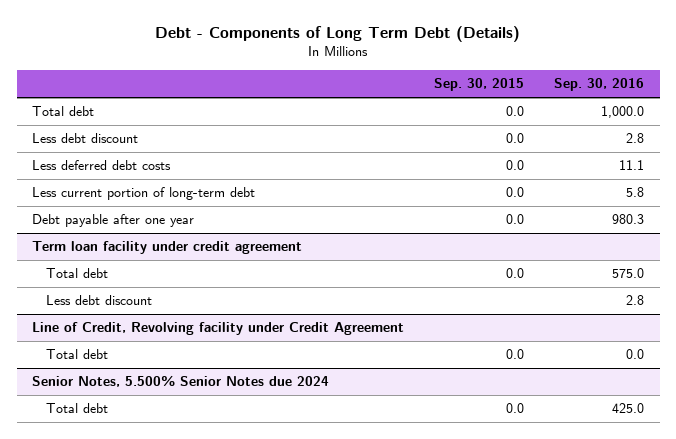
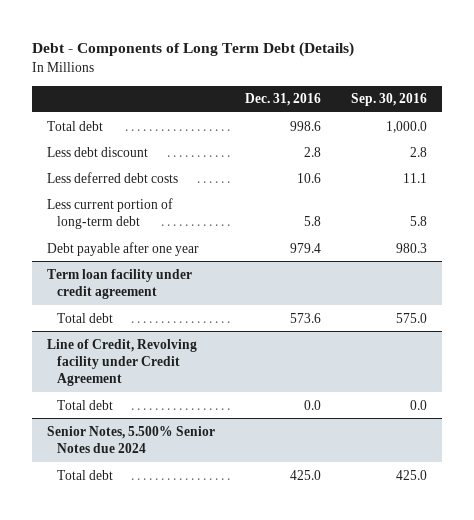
- | Sep. 30, 2015 | Sep. 30, 2016
+ | Dec. 31, 2016 | Sep. 30, 2016
@ Term loan facility under credit agreement
- Less debt discount | | 2.8

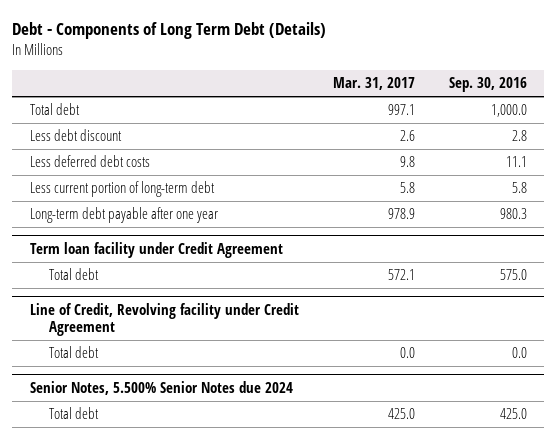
- | Dec. 31, 2016 | Sep. 30, 2016
+ | Mar. 31, 2017 | Sep. 30, 2016
- Debt payable after one year | 979.4 | 980.3
- Term loan facility under credit agreement
+ Long-term debt payable after one year | 978.9 | 980.3
+ Term loan facility under Credit Agreement

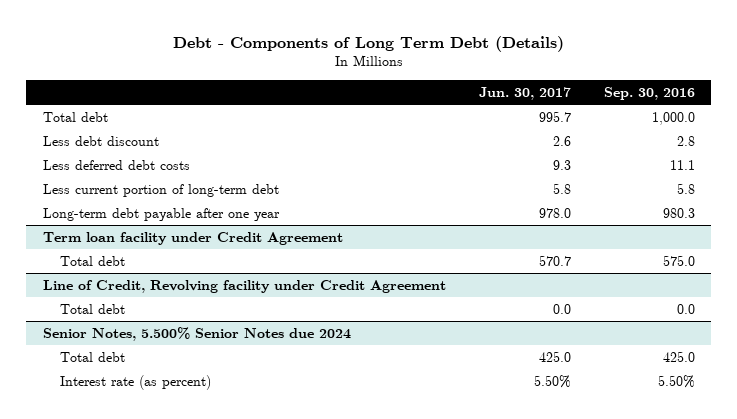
- | Mar. 31, 2017 | Sep. 30, 2016
+ | Jun. 30, 2017 | Sep. 30, 2016
@ Senior Notes, 5.500% Senior Notes due 2024
+ Interest rate (as percent) | 5.50% | 5.50%

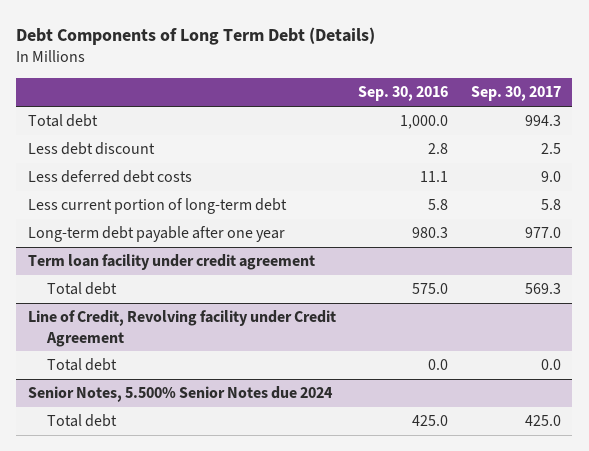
- Debt - Components of Long Term Debt (Details)
+ Debt Components of Long Term Debt (Details)
- | Jun. 30, 2017 | Sep. 30, 2016
+ | Sep. 30, 2016 | Sep. 30, 2017
- Term loan facility under Credit Agreement
+ Term loan facility under credit agreement
@ Senior Notes, 5.500% Senior Notes due 2024
- Interest rate (as percent) | 5.50% | 5.50%

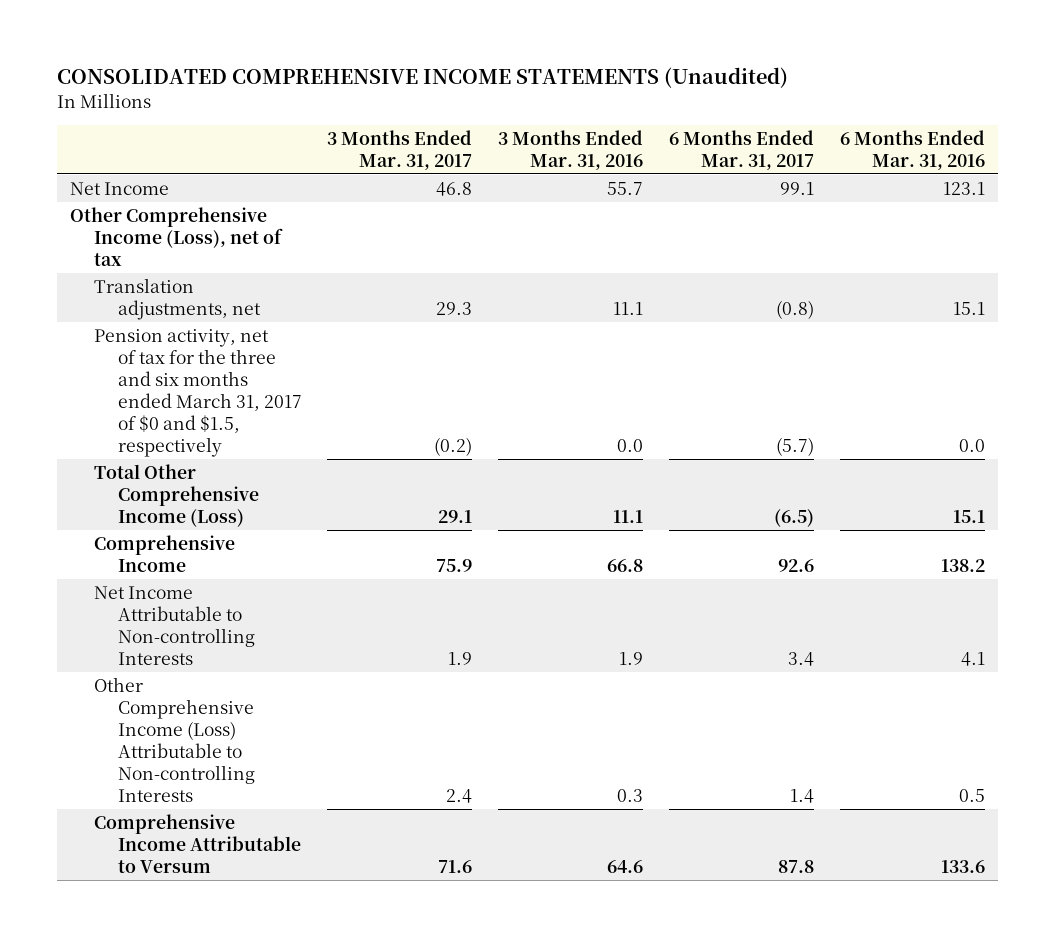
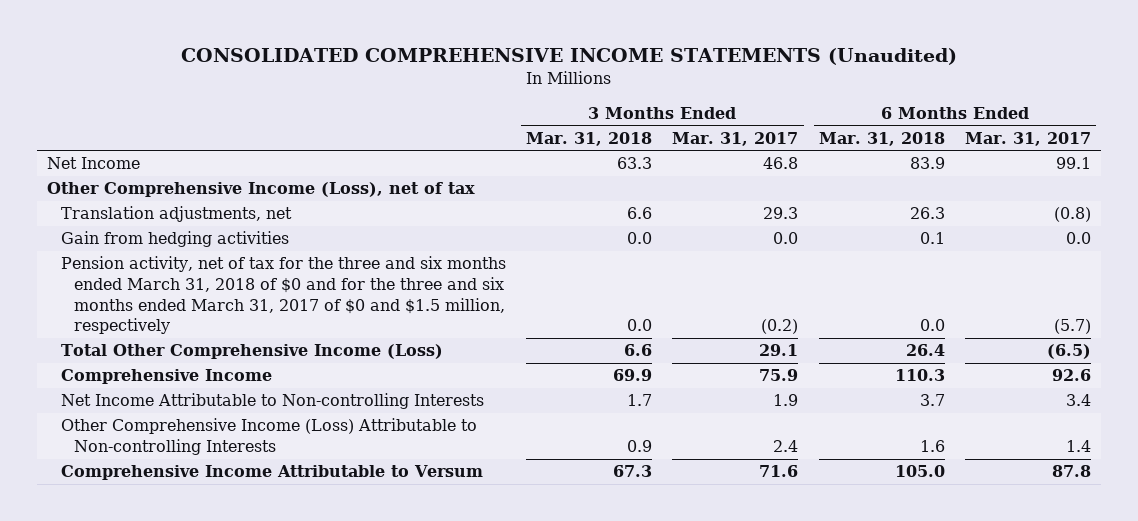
- | 3 Months Ended Mar. 31, 2017 | 3 Months Ended Mar. 31, 2016 | 6 Months Ended Mar. 31, 2017 | 6 Months Ended Mar. 31, 2016
+ | 3 Months Ended Mar. 31, 2018 | 3 Months Ended Mar. 31, 2017 | 6 Months Ended Mar. 31, 2018 | 6 Months Ended Mar. 31, 2017
- Pension activity, net of tax for the three and six months ended March 31, 2017 of $0 and $1.5, respectively | (0.2) | 0.0 | (5.7) | 0.0
+ Gain from hedging activities | 0.0 | 0.0 | 0.1 | 0.0
+ Pension activity, net of tax for the three and six months ended March 31, 2018 of $0 and for the three and six months ended March 31, 2017 of $0 and $1.5 million, respectively | 0.0 | (0.2) | 0.0 | (5.7)

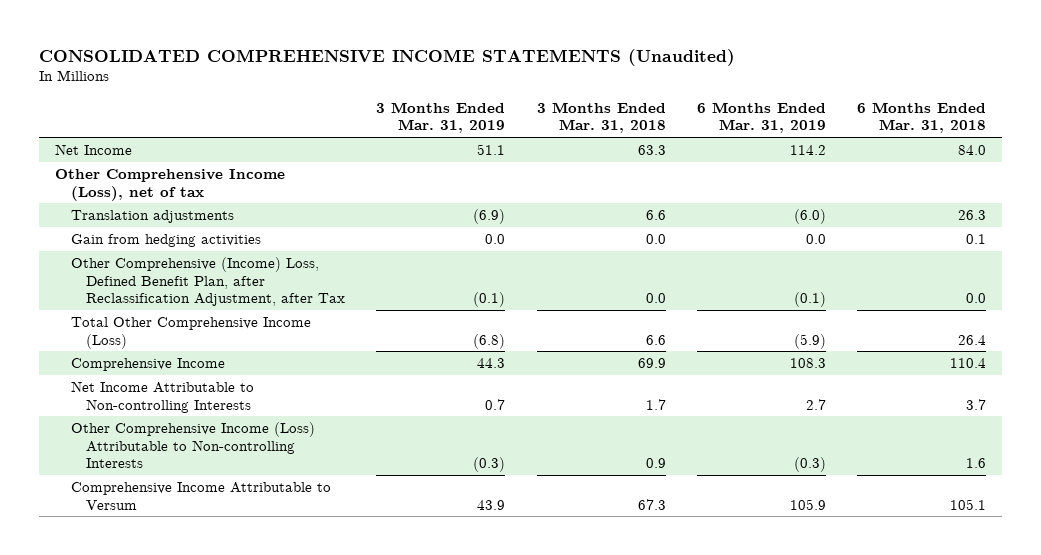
- | 3 Months Ended Mar. 31, 2018 | 3 Months Ended Mar. 31, 2017 | 6 Months Ended Mar. 31, 2018 | 6 Months Ended Mar. 31, 2017
+ | 3 Months Ended Mar. 31, 2019 | 3 Months Ended Mar. 31, 2018 | 6 Months Ended Mar. 31, 2019 | 6 Months Ended Mar. 31, 2018
- Net Income | 63.3 | 46.8 | 83.9 | 99.1
+ Net Income | 51.1 | 63.3 | 114.2 | 84.0
- Translation adjustments, net | 6.6 | 29.3 | 26.3 | (0.8)
+ Translation adjustments | (6.9) | 6.6 | (6.0) | 26.3
- Pension activity, net of tax for the three and six months ended March 31, 2018 of $0 and for the three and six months ended March 31, 2017 of $0 and $1.5 million, respectively | 0.0 | (0.2) | 0.0 | (5.7)
+ Other Comprehensive (Income) Loss, Defined Benefit Plan, after Reclassification Adjustment, after Tax | (0.1) | 0.0 | (0.1) | 0.0
- Comprehensive Income | 69.9 | 75.9 | 110.3 | 92.6
+ Comprehensive Income | 44.3 | 69.9 | 108.3 | 110.4
- Comprehensive Income Attributable to Versum | 67.3 | 71.6 | 105.0 | 87.8
+ Comprehensive Income Attributable to Versum | 43.9 | 67.3 | 105.9 | 105.1

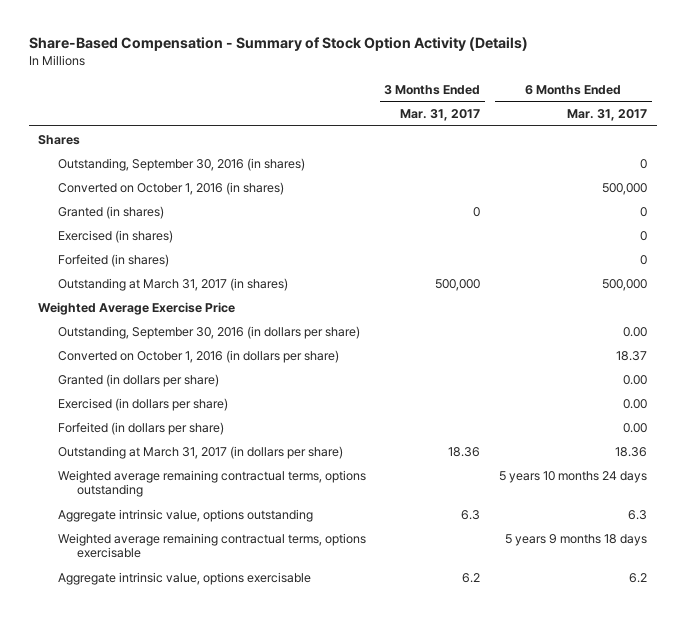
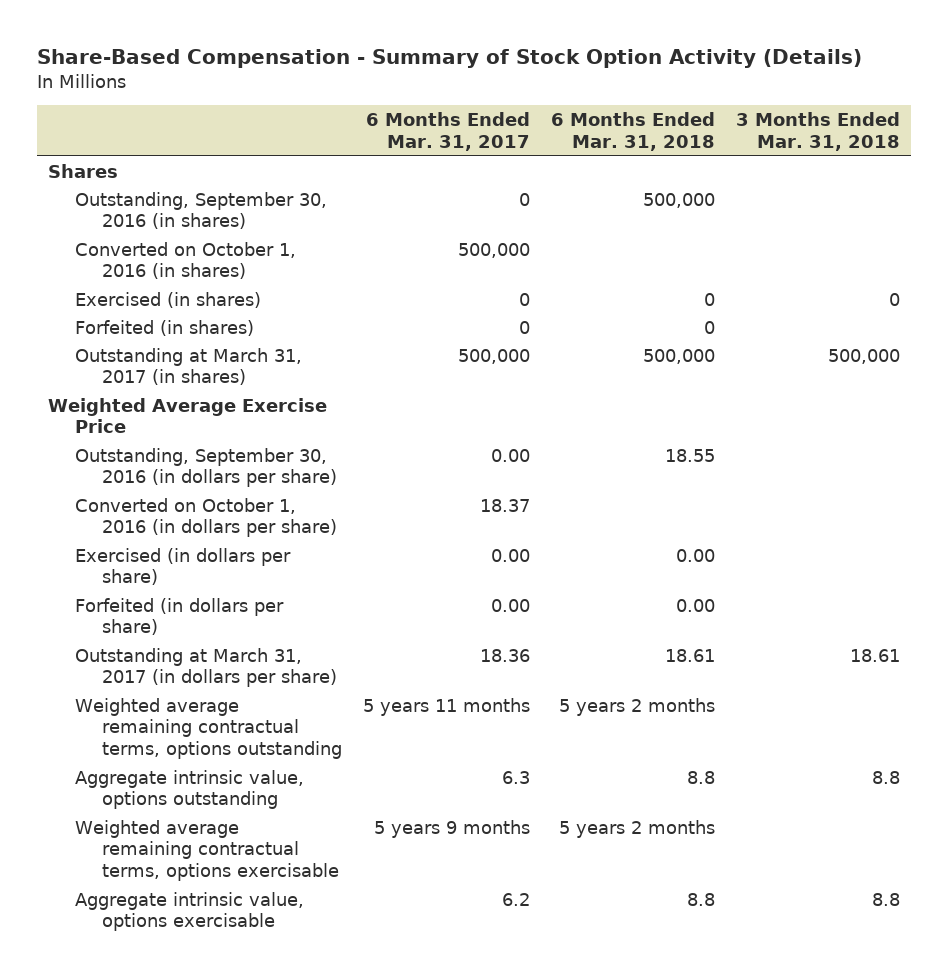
- | 3 Months Ended Mar. 31, 2017 | 6 Months Ended Mar. 31, 2017
+ | 6 Months Ended Mar. 31, 2017 | 6 Months Ended Mar. 31, 2018 | 3 Months Ended Mar. 31, 2018
- Granted (in shares) | 0 | 0
- Granted (in dollars per share) | | 0.00
- Weighted average remaining contractual terms, options outstanding | | 5 years 10 months 24 days
+ Weighted average remaining contractual terms, options outstanding | 5 years 11 months | 5 years 2 months |
- Weighted average remaining contractual terms, options exercisable | | 5 years 9 months 18 days
+ Weighted average remaining contractual terms, options exercisable | 5 years 9 months | 5 years 2 months |

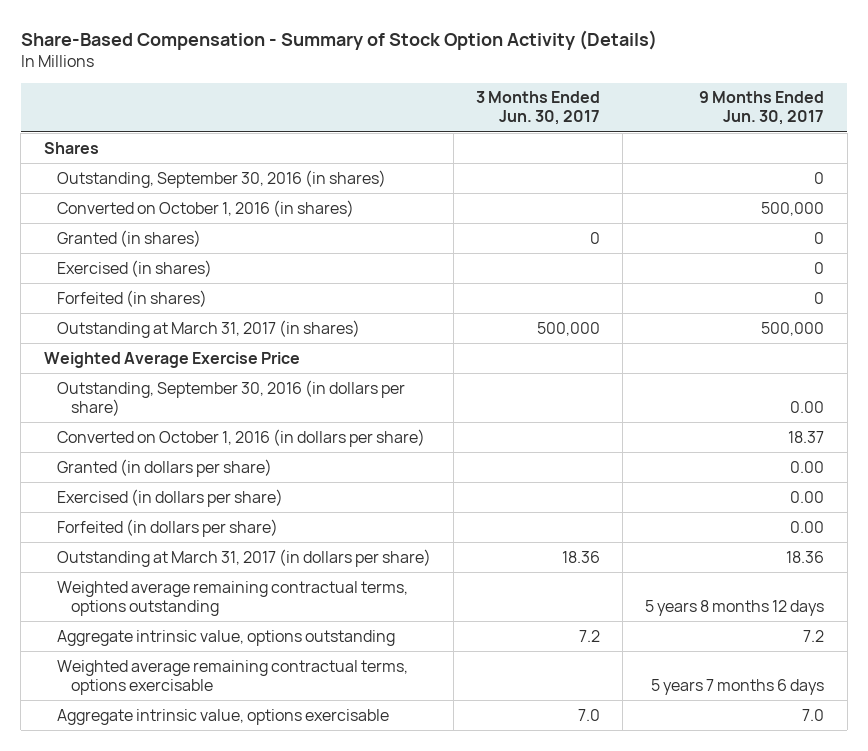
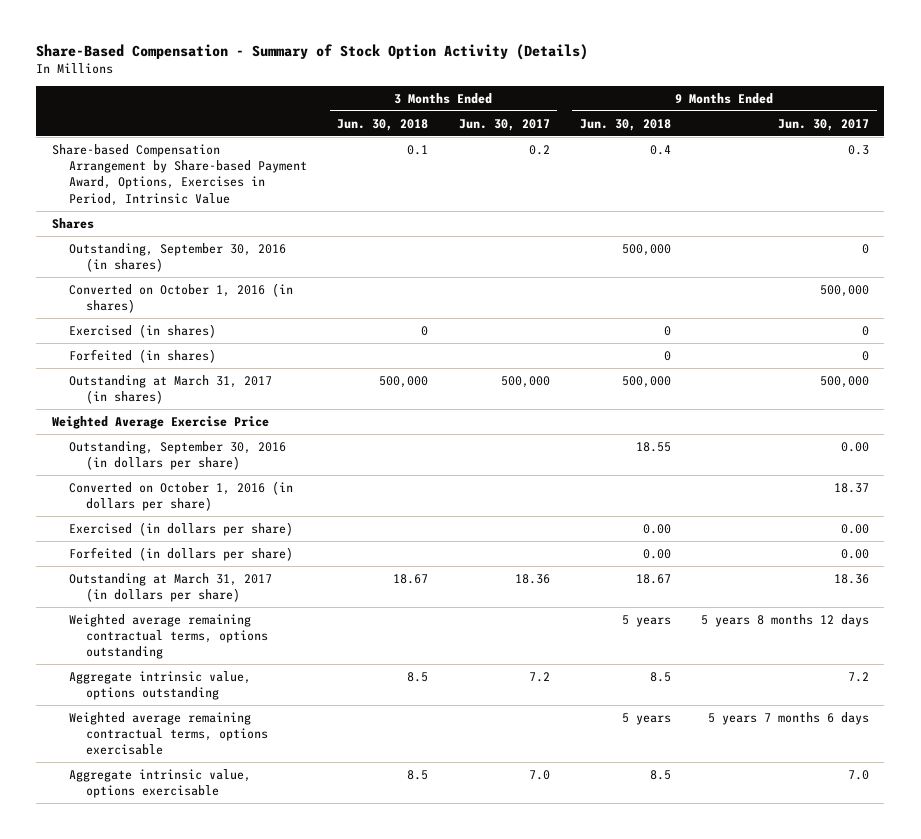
- | 3 Months Ended Jun. 30, 2017 | 9 Months Ended Jun. 30, 2017
+ | 3 Months Ended Jun. 30, 2018 | 3 Months Ended Jun. 30, 2017 | 9 Months Ended Jun. 30, 2018 | 9 Months Ended Jun. 30, 2017
+ Share-based Compensation Arrangement by Share-based Payment Award, Options, Exercises in Period, Intrinsic Value | 0.1 | 0.2 | 0.4 | 0.3
- Granted (in shares) | 0 | 0
- Granted (in dollars per share) | | 0.00

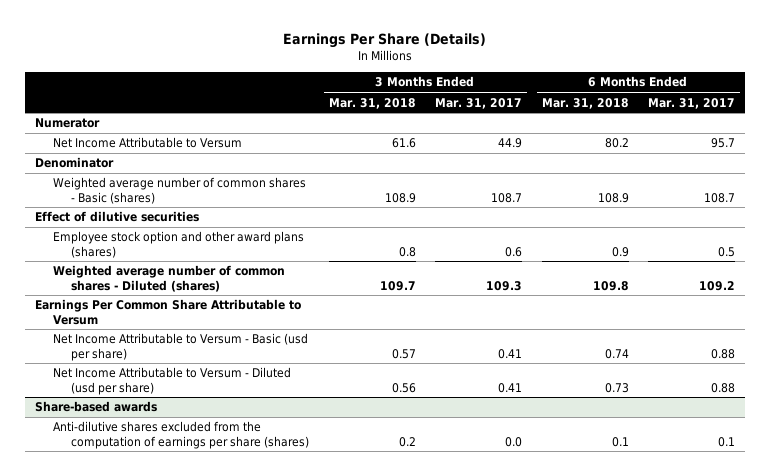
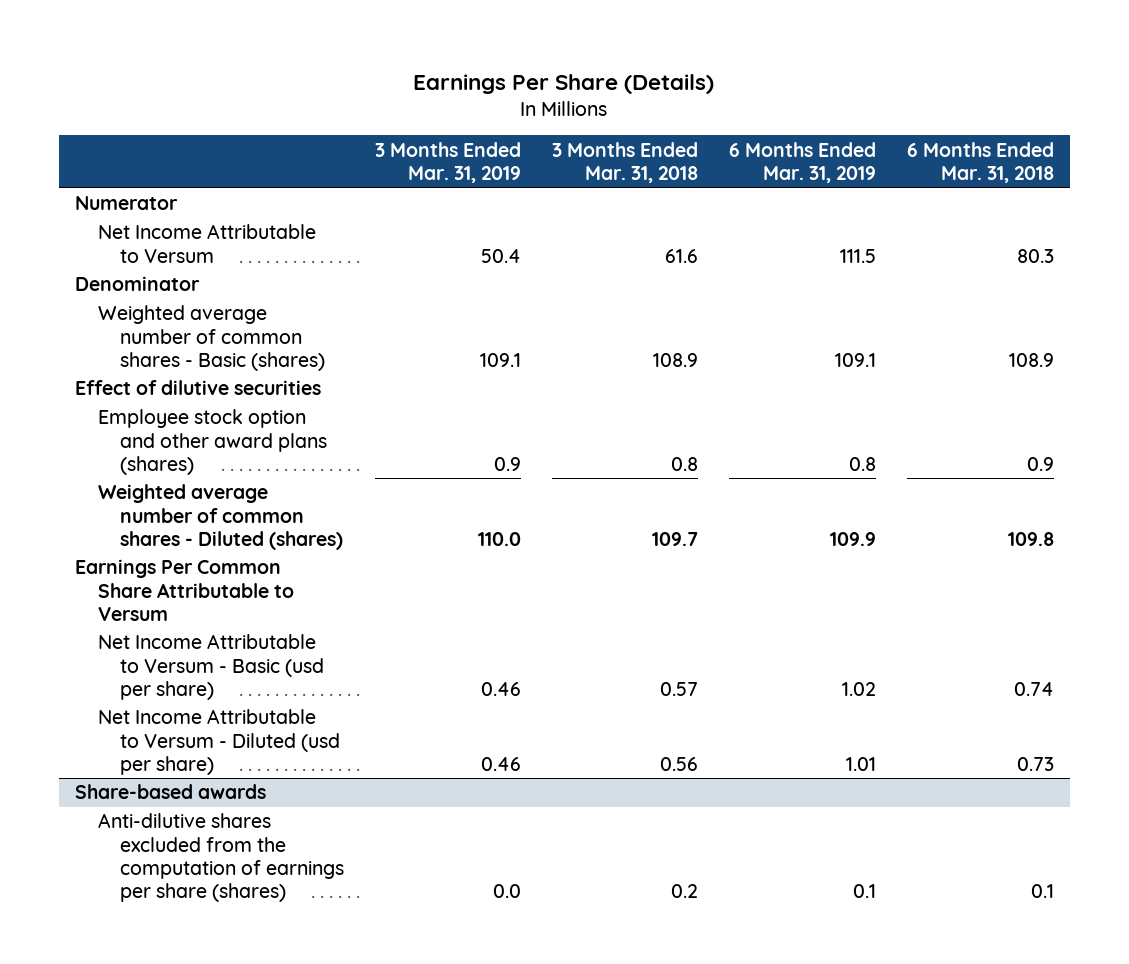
- | 3 Months Ended Mar. 31, 2018 | 3 Months Ended Mar. 31, 2017 | 6 Months Ended Mar. 31, 2018 | 6 Months Ended Mar. 31, 2017
+ | 3 Months Ended Mar. 31, 2019 | 3 Months Ended Mar. 31, 2018 | 6 Months Ended Mar. 31, 2019 | 6 Months Ended Mar. 31, 2018
- Net Income Attributable to Versum | 61.6 | 44.9 | 80.2 | 95.7
+ Net Income Attributable to Versum | 50.4 | 61.6 | 111.5 | 80.3

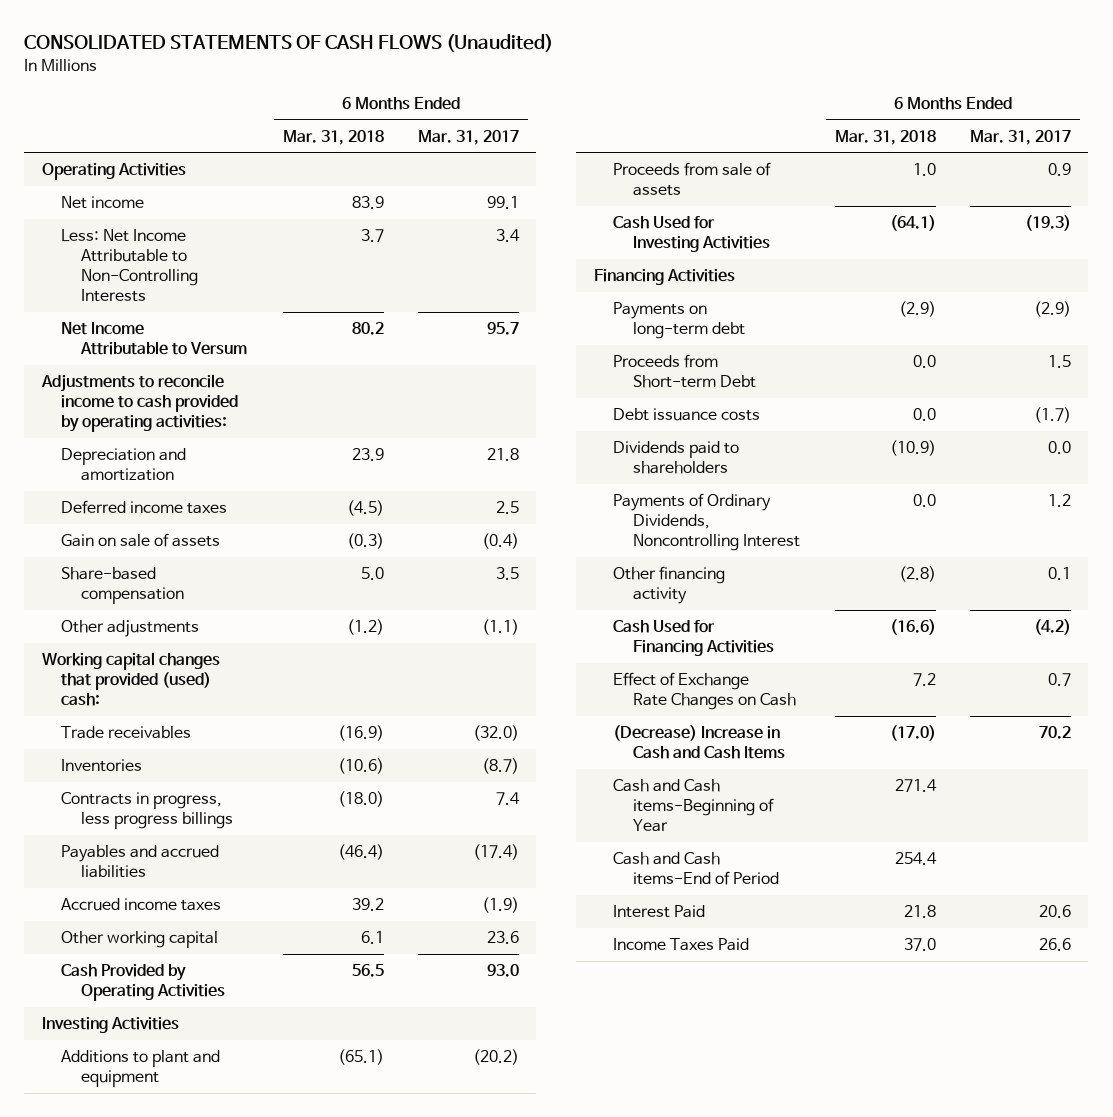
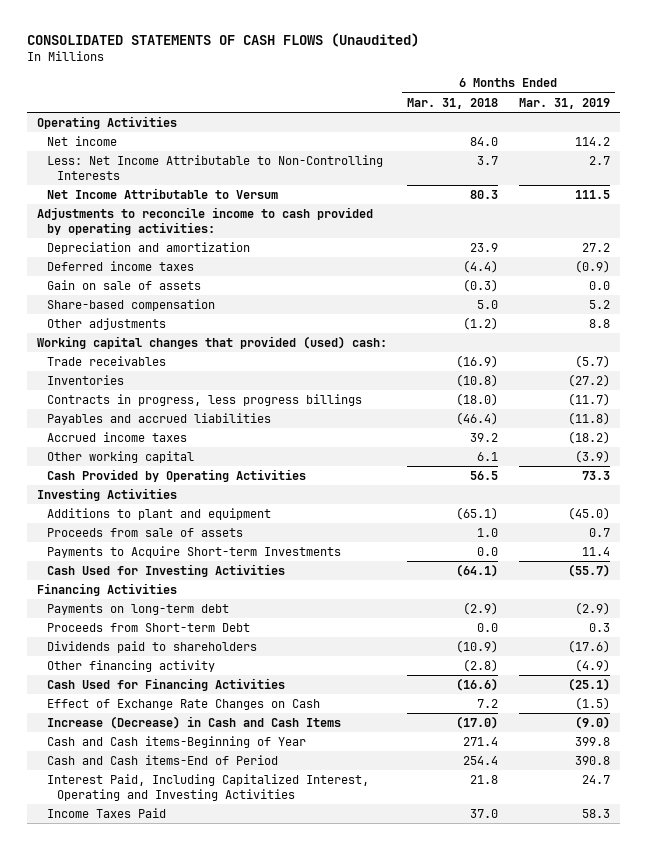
- | 6 Months Ended Mar. 31, 2018 | 6 Months Ended Mar. 31, 2017
+ | 6 Months Ended Mar. 31, 2018 | 6 Months Ended Mar. 31, 2019
- Net income | 83.9 | 99.1
+ Net income | 84.0 | 114.2
- Net Income Attributable to Versum | 80.2 | 95.7
+ Net Income Attributable to Versum | 80.3 | 111.5
- Deferred income taxes | (4.5) | 2.5
+ Deferred income taxes | (4.4) | (0.9)
- Inventories | (10.6) | (8.7)
+ Inventories | (10.8) | (27.2)
+ Payments to Acquire Short-term Investments | 0.0 | 11.4
- Debt issuance costs | 0.0 | (1.7)
- Payments of Ordinary Dividends, Noncontrolling Interest | 0.0 | 1.2
- (Decrease) Increase in Cash and Cash Items | (17.0) | 70.2
+ Increase (Decrease) in Cash and Cash Items | (17.0) | (9.0)
- Interest Paid | 21.8 | 20.6
+ Interest Paid, Including Capitalized Interest, Operating and Investing Activities | 21.8 | 24.7

